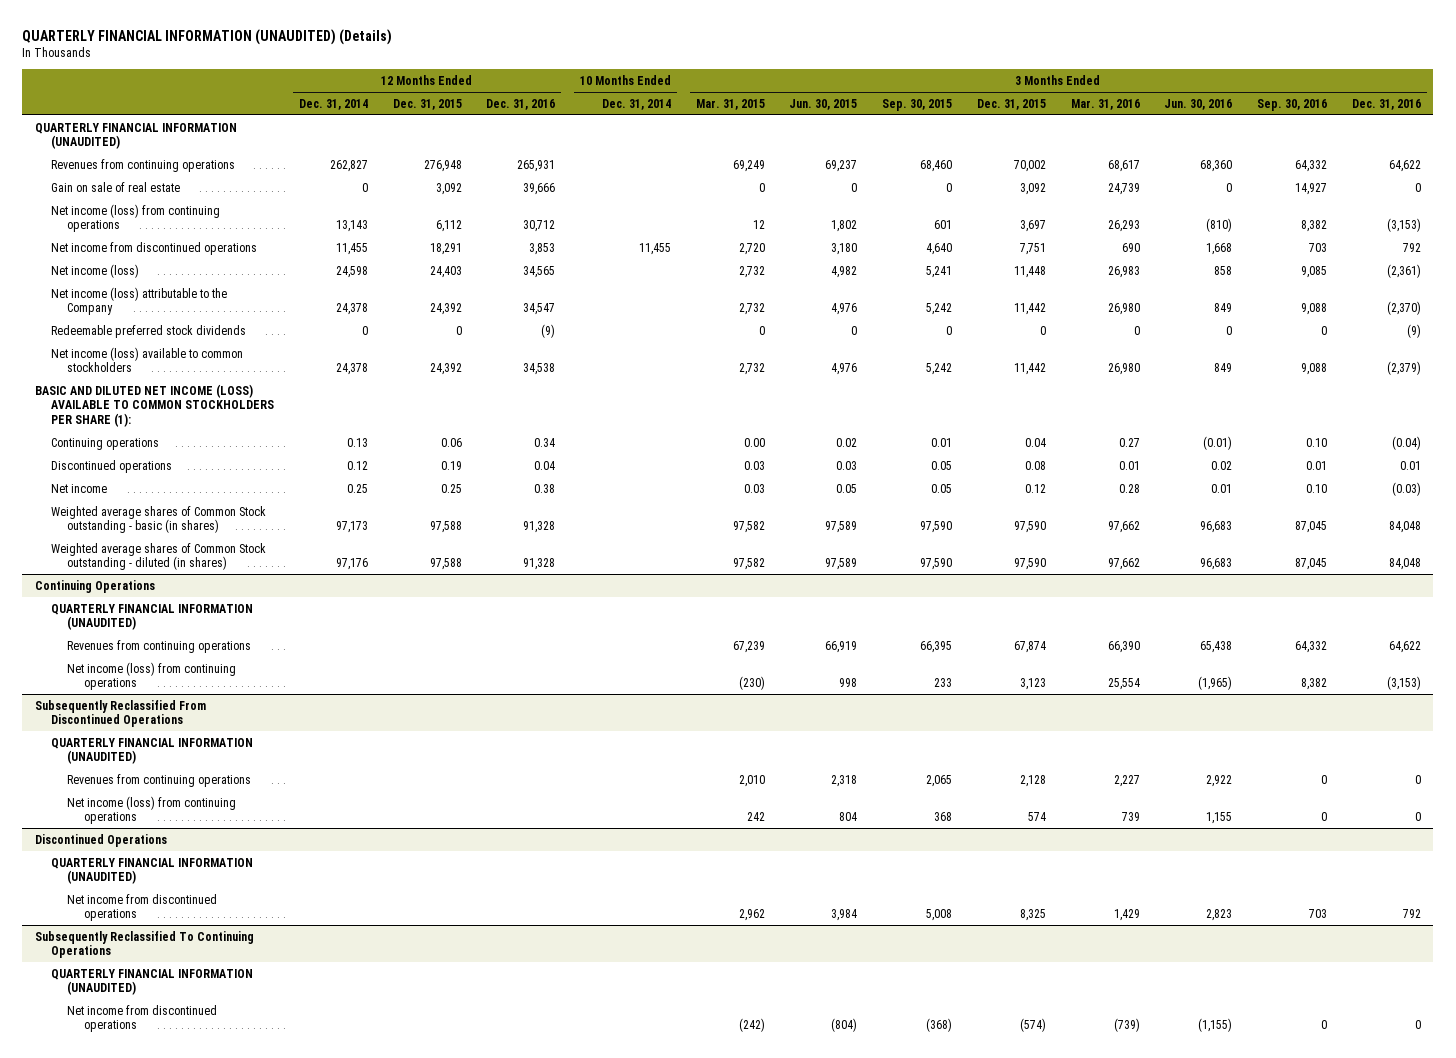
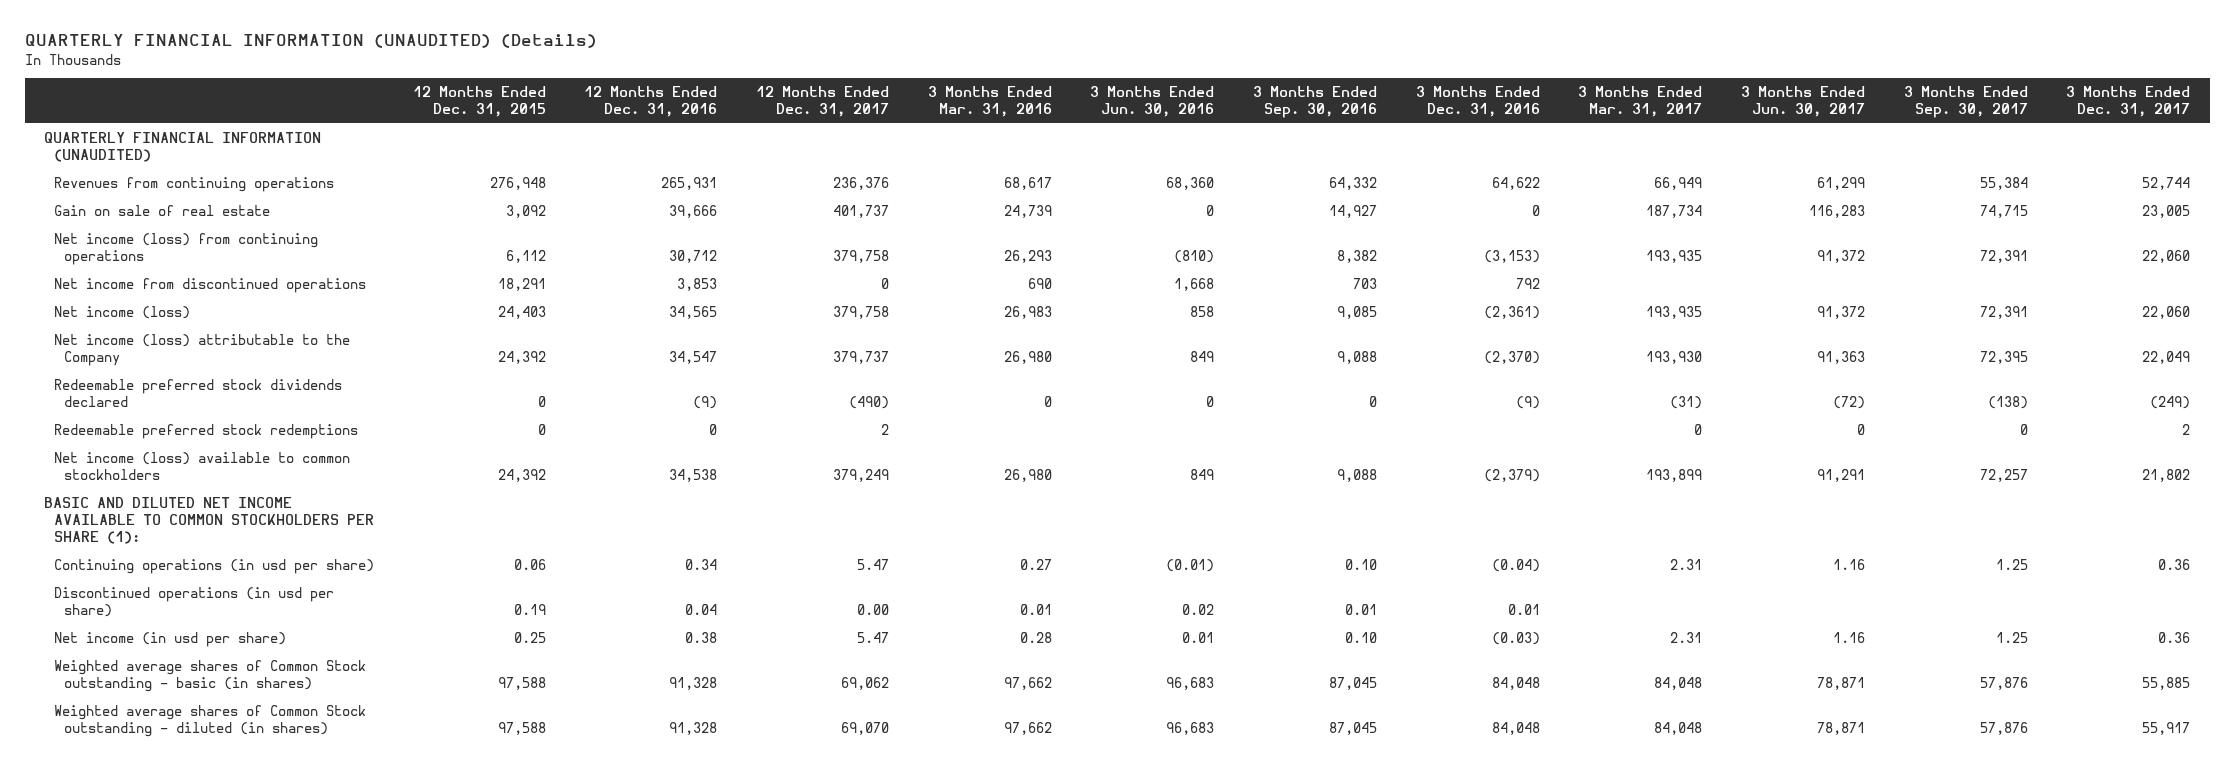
- | 12 Months Ended Dec. 31, 2014 | 12 Months Ended Dec. 31, 2015 | 12 Months Ended Dec. 31, 2016 | 10 Months Ended Dec. 31, 2014 | 3 Months Ended Mar. 31, 2015 | 3 Months Ended Jun. 30, 2015 | 3 Months Ended Sep. 30, 2015 | 3 Months Ended Dec. 31, 2015 | 3 Months Ended Mar. 31, 2016 | 3 Months Ended Jun. 30, 2016 | 3 Months Ended Sep. 30, 2016 | 3 Months Ended Dec. 31, 2016
+ | 12 Months Ended Dec. 31, 2015 | 12 Months Ended Dec. 31, 2016 | 12 Months Ended Dec. 31, 2017 | 3 Months Ended Mar. 31, 2016 | 3 Months Ended Jun. 30, 2016 | 3 Months Ended Sep. 30, 2016 | 3 Months Ended Dec. 31, 2016 | 3 Months Ended Mar. 31, 2017 | 3 Months Ended Jun. 30, 2017 | 3 Months Ended Sep. 30, 2017 | 3 Months Ended Dec. 31, 2017
- Redeemable preferred stock dividends | 0 | 0 | (9) | | 0 | 0 | 0 | 0 | 0 | 0 | 0 | (9)
+ Redeemable preferred stock dividends declared | 0 | (9) | (490) | 0 | 0 | 0 | (9) | (31) | (72) | (138) | (249)
+ Redeemable preferred stock redemptions | 0 | 0 | 2 | | | | | 0 | 0 | 0 | 2
- BASIC AND DILUTED NET INCOME (LOSS) AVAILABLE TO COMMON STOCKHOLDERS PER SHARE (1):
- Continuing operations | 0.13 | 0.06 | 0.34 | | 0.00 | 0.02 | 0.01 | 0.04 | 0.27 | (0.01) | 0.10 | (0.04)
- Discontinued operations | 0.12 | 0.19 | 0.04 | | 0.03 | 0.03 | 0.05 | 0.08 | 0.01 | 0.02 | 0.01 | 0.01
- Net income | 0.25 | 0.25 | 0.38 | | 0.03 | 0.05 | 0.05 | 0.12 | 0.28 | 0.01 | 0.10 | (0.03)
+ BASIC AND DILUTED NET INCOME AVAILABLE TO COMMON STOCKHOLDERS PER SHARE (1):
+ Continuing operations (in usd per share) | 0.06 | 0.34 | 5.47 | 0.27 | (0.01) | 0.10 | (0.04) | 2.31 | 1.16 | 1.25 | 0.36
+ Discontinued operations (in usd per share) | 0.19 | 0.04 | 0.00 | 0.01 | 0.02 | 0.01 | 0.01 | | | |
+ Net income (in usd per share) | 0.25 | 0.38 | 5.47 | 0.28 | 0.01 | 0.10 | (0.03) | 2.31 | 1.16 | 1.25 | 0.36
- Continuing Operations
- QUARTERLY FINANCIAL INFORMATION (UNAUDITED)
- Revenues from continuing operations | | | | | 67,239 | 66,919 | 66,395 | 67,874 | 66,390 | 65,438 | 64,332 | 64,622
- Net income (loss) from continuing operations | | | | | (230) | 998 | 233 | 3,123 | 25,554 | (1,965) | 8,382 | (3,153)
- Subsequently Reclassified From Discontinued Operations
- QUARTERLY FINANCIAL INFORMATION (UNAUDITED)
- Revenues from continuing operations | | | | | 2,010 | 2,318 | 2,065 | 2,128 | 2,227 | 2,922 | 0 | 0
- Net income (loss) from continuing operations | | | | | 242 | 804 | 368 | 574 | 739 | 1,155 | 0 | 0
- Discontinued Operations
- QUARTERLY FINANCIAL INFORMATION (UNAUDITED)
- Net income from discontinued operations | | | | | 2,962 | 3,984 | 5,008 | 8,325 | 1,429 | 2,823 | 703 | 792
- Subsequently Reclassified To Continuing Operations
- QUARTERLY FINANCIAL INFORMATION (UNAUDITED)
- Net income from discontinued operations | | | | | (242) | (804) | (368) | (574) | (739) | (1,155) | 0 | 0

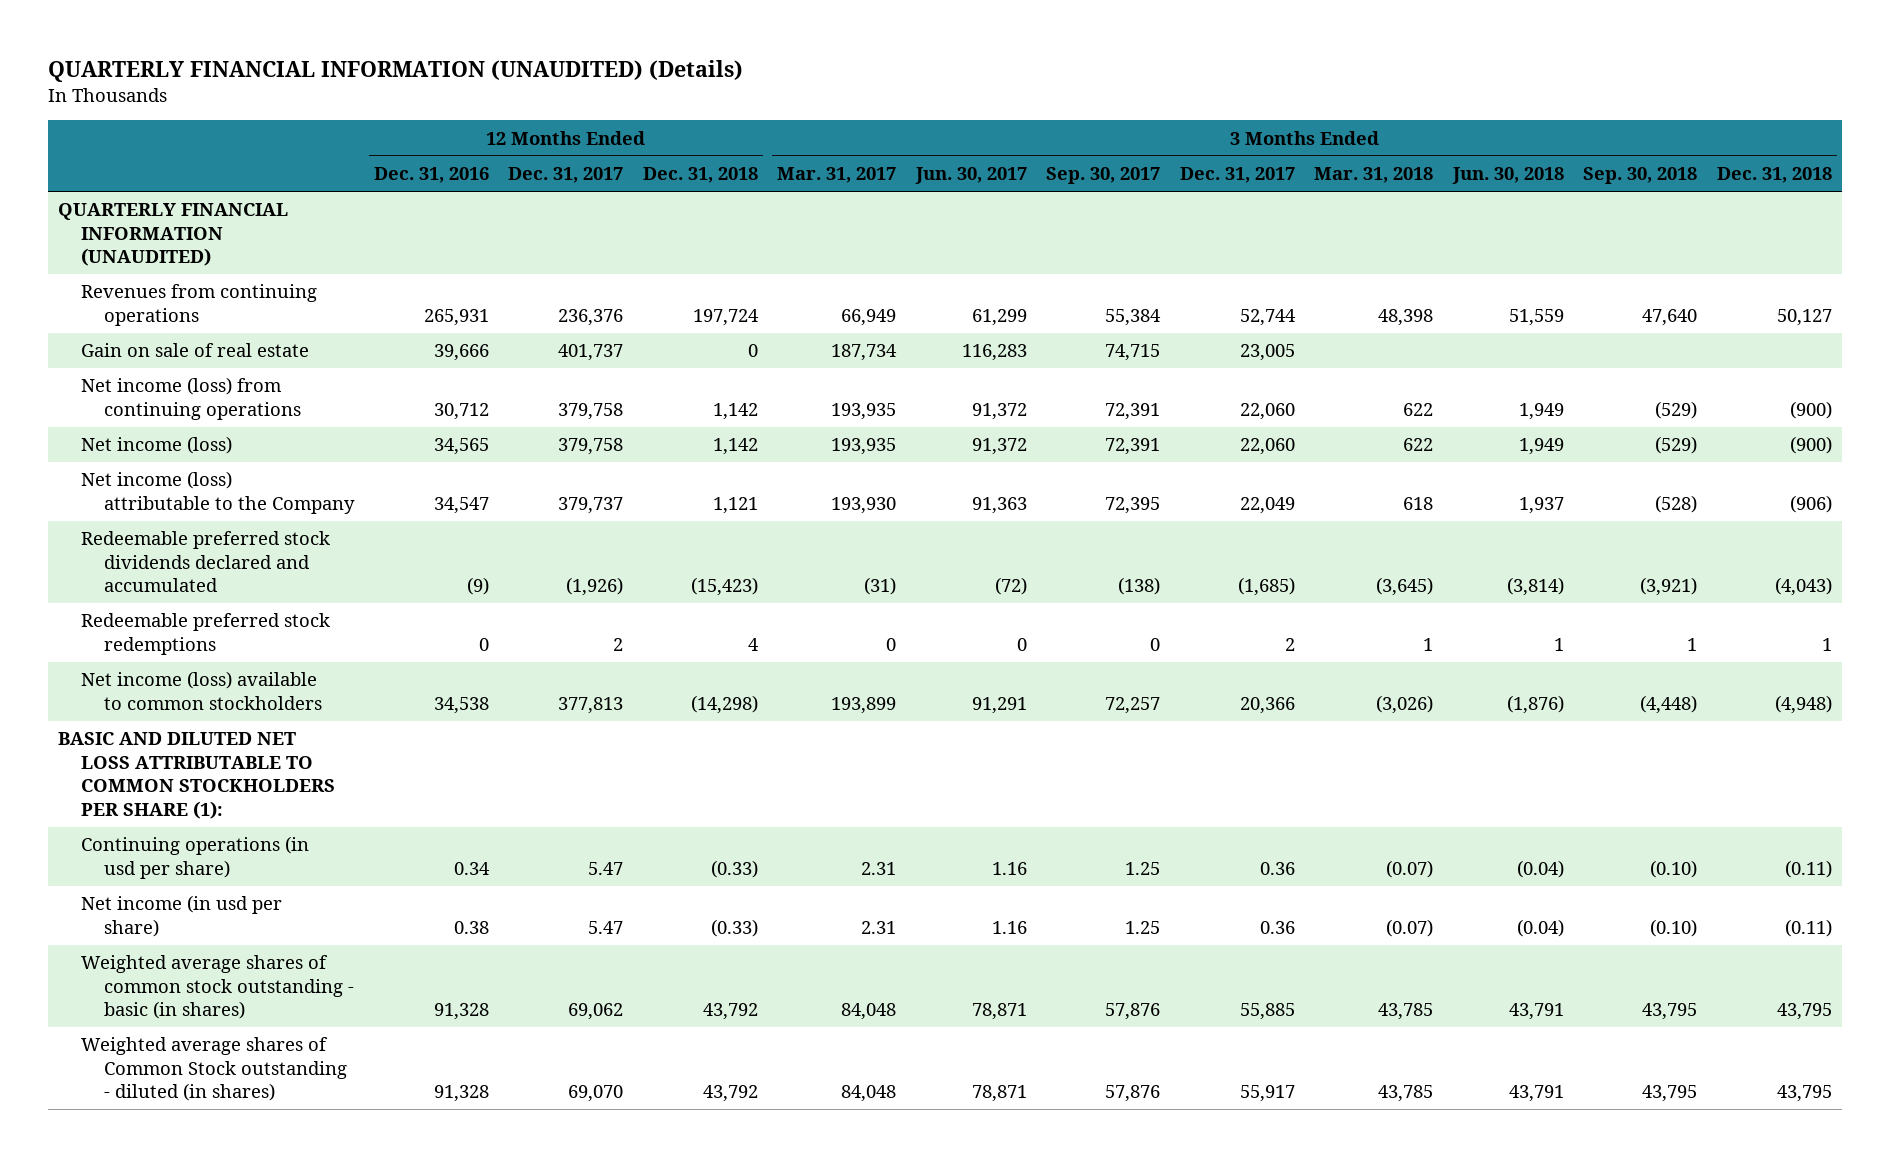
- | 12 Months Ended Dec. 31, 2015 | 12 Months Ended Dec. 31, 2016 | 12 Months Ended Dec. 31, 2017 | 3 Months Ended Mar. 31, 2016 | 3 Months Ended Jun. 30, 2016 | 3 Months Ended Sep. 30, 2016 | 3 Months Ended Dec. 31, 2016 | 3 Months Ended Mar. 31, 2017 | 3 Months Ended Jun. 30, 2017 | 3 Months Ended Sep. 30, 2017 | 3 Months Ended Dec. 31, 2017
+ | 12 Months Ended Dec. 31, 2016 | 12 Months Ended Dec. 31, 2017 | 12 Months Ended Dec. 31, 2018 | 3 Months Ended Mar. 31, 2017 | 3 Months Ended Jun. 30, 2017 | 3 Months Ended Sep. 30, 2017 | 3 Months Ended Dec. 31, 2017 | 3 Months Ended Mar. 31, 2018 | 3 Months Ended Jun. 30, 2018 | 3 Months Ended Sep. 30, 2018 | 3 Months Ended Dec. 31, 2018
- Net income from discontinued operations | 18,291 | 3,853 | 0 | 690 | 1,668 | 703 | 792 | | | |
- Redeemable preferred stock dividends declared | 0 | (9) | (490) | 0 | 0 | 0 | (9) | (31) | (72) | (138) | (249)
+ Redeemable preferred stock dividends declared and accumulated | (9) | (1,926) | (15,423) | (31) | (72) | (138) | (1,685) | (3,645) | (3,814) | (3,921) | (4,043)
- Net income (loss) available to common stockholders | 24,392 | 34,538 | 379,249 | 26,980 | 849 | 9,088 | (2,379) | 193,899 | 91,291 | 72,257 | 21,802
- BASIC AND DILUTED NET INCOME AVAILABLE TO COMMON STOCKHOLDERS PER SHARE (1):
+ Net income (loss) available to common stockholders | 34,538 | 377,813 | (14,298) | 193,899 | 91,291 | 72,257 | 20,366 | (3,026) | (1,876) | (4,448) | (4,948)
+ BASIC AND DILUTED NET LOSS ATTRIBUTABLE TO COMMON STOCKHOLDERS PER SHARE (1):
- Discontinued operations (in usd per share) | 0.19 | 0.04 | 0.00 | 0.01 | 0.02 | 0.01 | 0.01 | | | |
- Weighted average shares of Common Stock outstanding - basic (in shares) | 97,588 | 91,328 | 69,062 | 97,662 | 96,683 | 87,045 | 84,048 | 84,048 | 78,871 | 57,876 | 55,885
+ Weighted average shares of common stock outstanding - basic (in shares) | 91,328 | 69,062 | 43,792 | 84,048 | 78,871 | 57,876 | 55,885 | 43,785 | 43,791 | 43,795 | 43,795

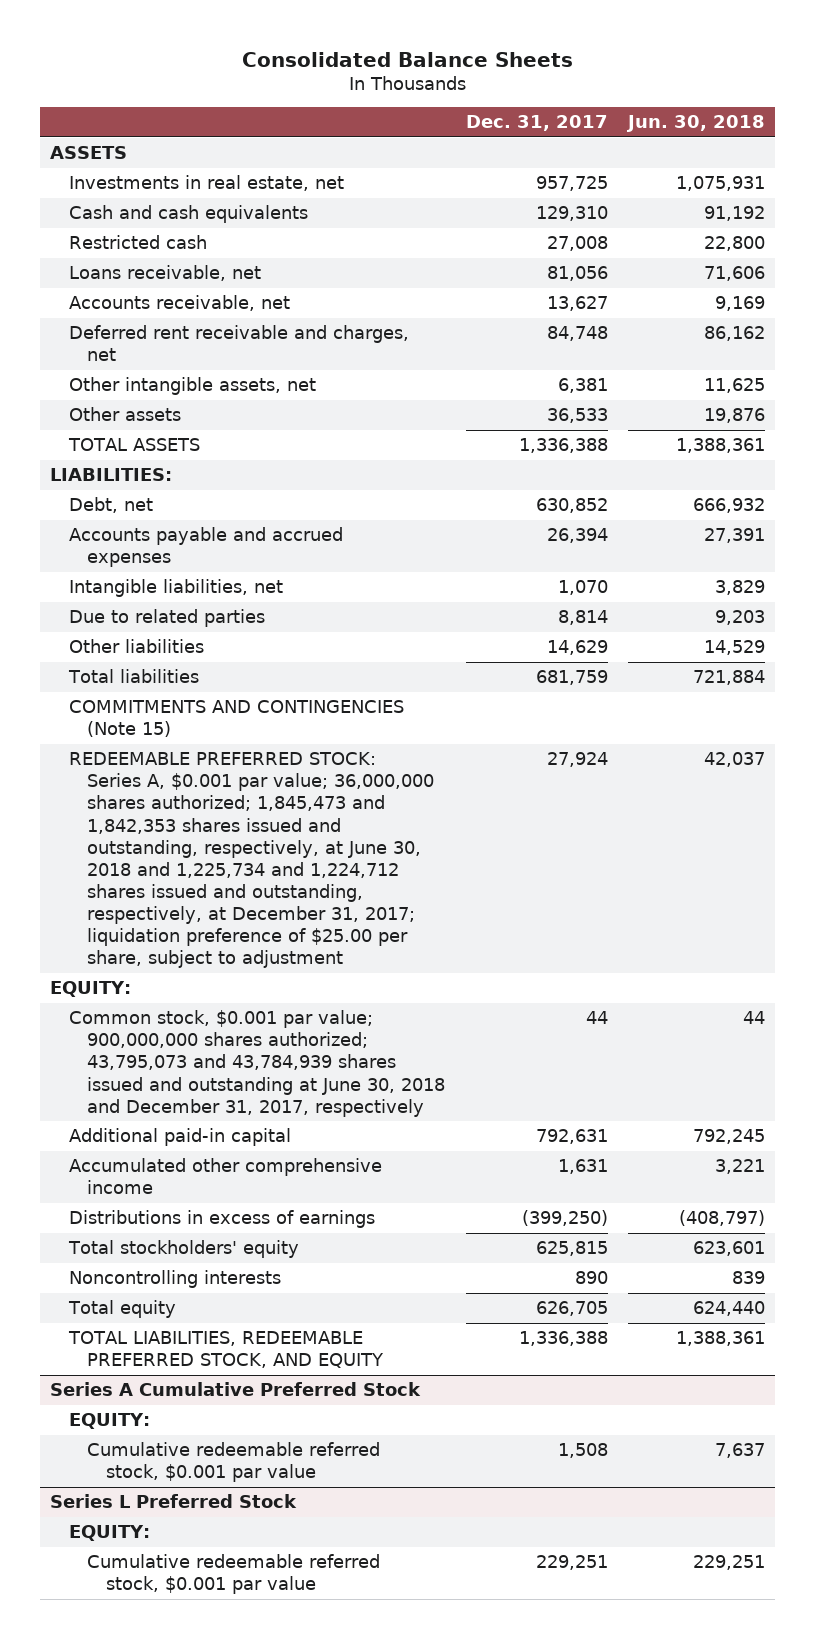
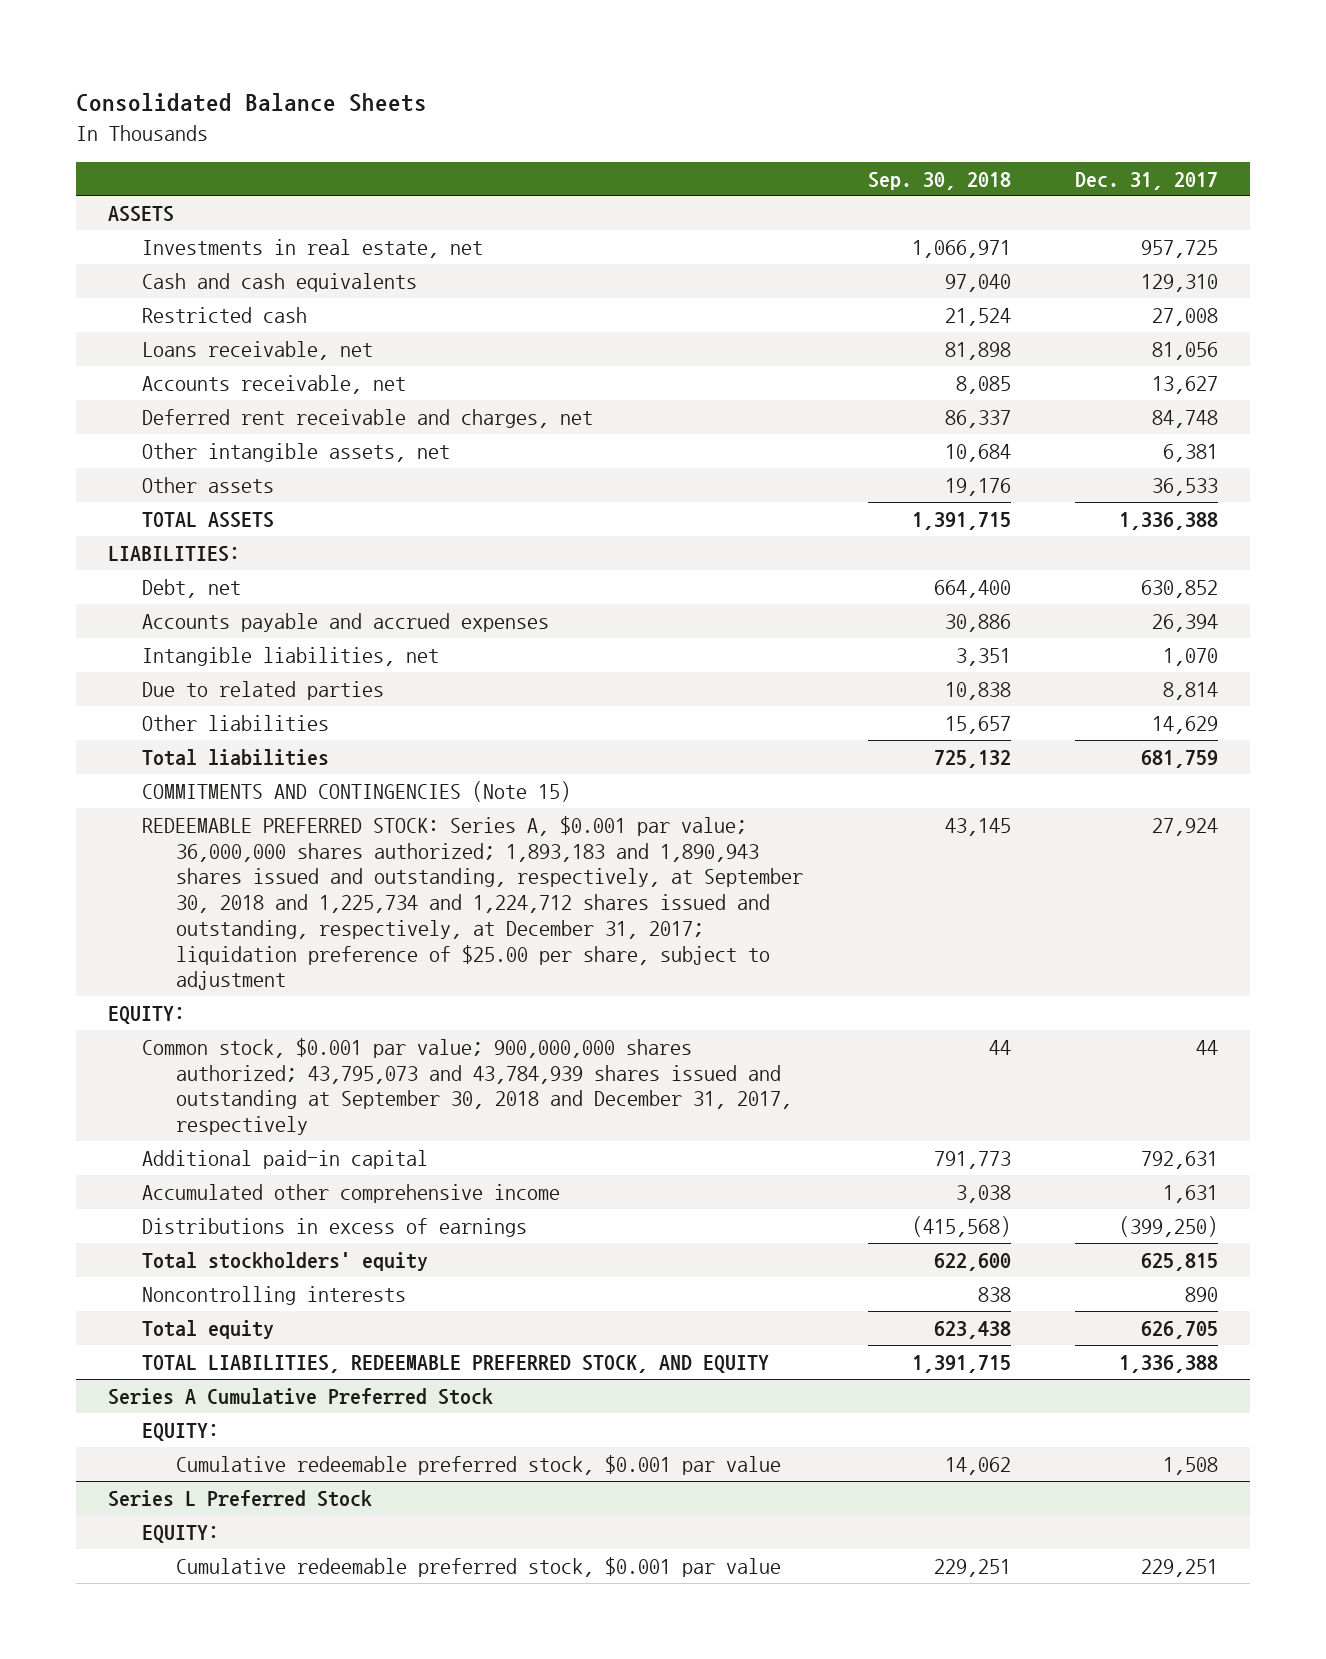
- | Dec. 31, 2017 | Jun. 30, 2018
+ | Sep. 30, 2018 | Dec. 31, 2017
- REDEEMABLE PREFERRED STOCK: Series A, $0.001 par value; 36,000,000 shares authorized; 1,845,473 and 1,842,353 shares issued and outstanding, respectively, at June 30, 2018 and 1,225,734 and 1,224,712 shares issued and outstanding, respectively, at December 31, 2017; liquidation preference of $25.00 per share, subject to adjustment | 27,924 | 42,037
+ REDEEMABLE PREFERRED STOCK: Series A, $0.001 par value; 36,000,000 shares authorized; 1,893,183 and 1,890,943 shares issued and outstanding, respectively, at September 30, 2018 and 1,225,734 and 1,224,712 shares issued and outstanding, respectively, at December 31, 2017; liquidation preference of $25.00 per share, subject to adjustment | 43,145 | 27,924
- Common stock, $0.001 par value; 900,000,000 shares authorized; 43,795,073 and 43,784,939 shares issued and outstanding at June 30, 2018 and December 31, 2017, respectively | 44 | 44
+ Common stock, $0.001 par value; 900,000,000 shares authorized; 43,795,073 and 43,784,939 shares issued and outstanding at September 30, 2018 and December 31, 2017, respectively | 44 | 44
@ Series A Cumulative Preferred Stock
- Cumulative redeemable referred stock, $0.001 par value | 1,508 | 7,637
+ Cumulative redeemable preferred stock, $0.001 par value | 14,062 | 1,508
@ Series L Preferred Stock
- Cumulative redeemable referred stock, $0.001 par value | 229,251 | 229,251
+ Cumulative redeemable preferred stock, $0.001 par value | 229,251 | 229,251

